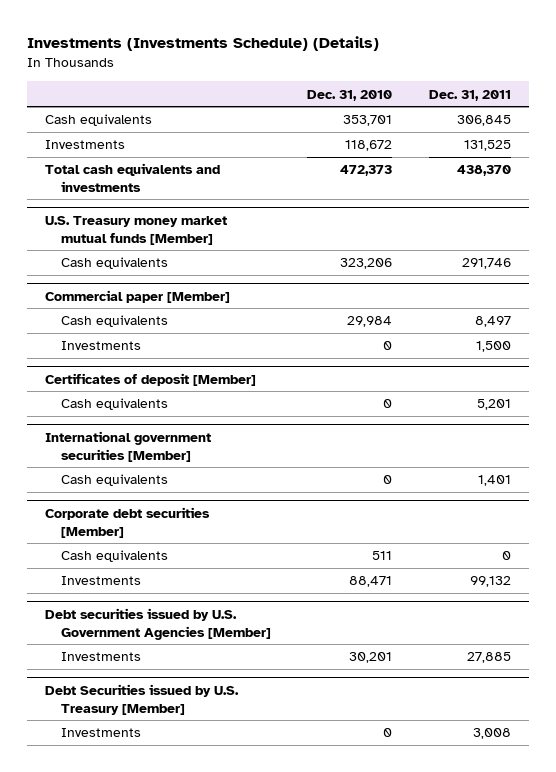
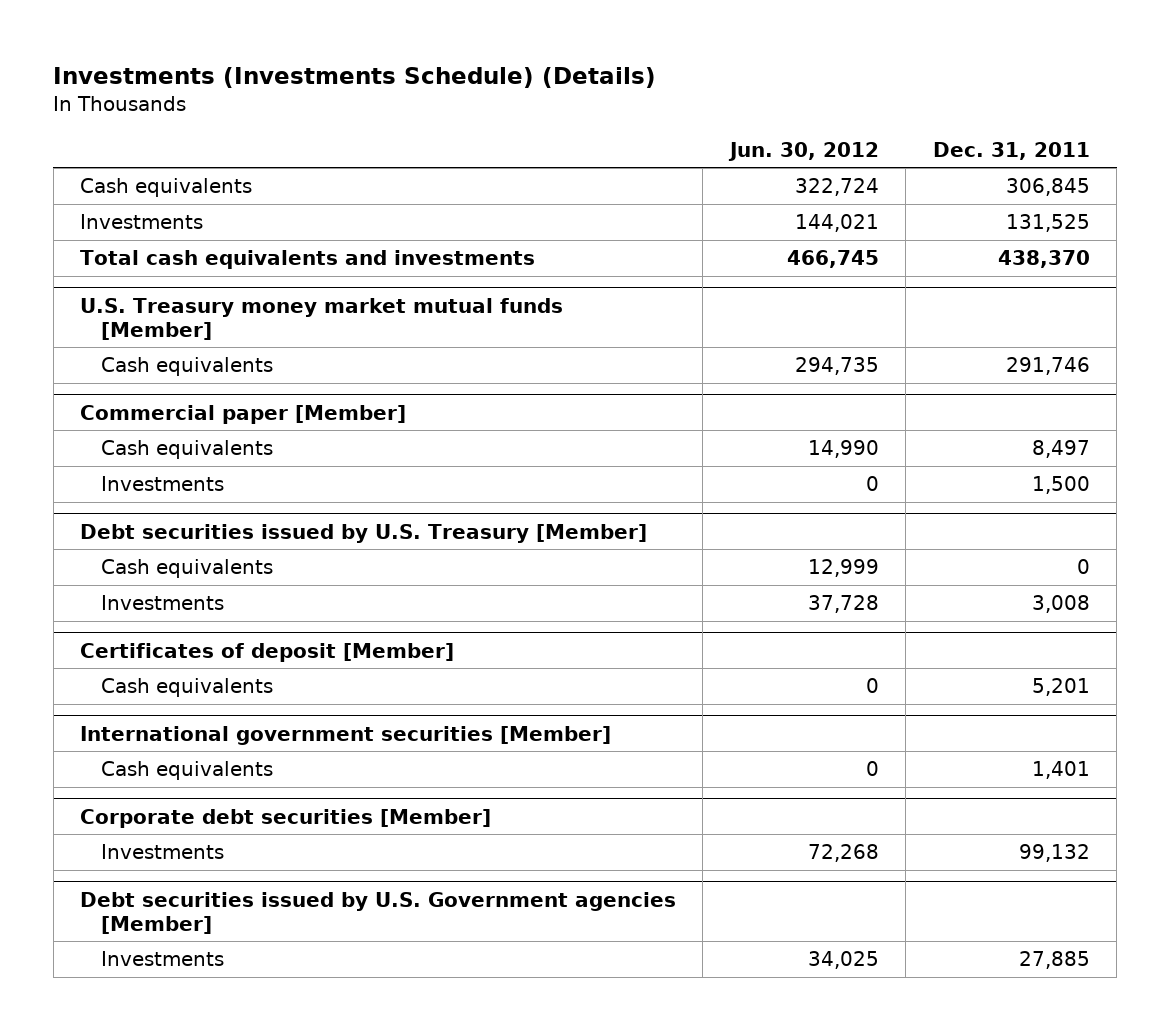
- | Dec. 31, 2010 | Dec. 31, 2011
+ | Jun. 30, 2012 | Dec. 31, 2011
+ Debt securities issued by U.S. Treasury [Member]
+ Cash equivalents | 12,999 | 0
+ Investments | 37,728 | 3,008
@ Corporate debt securities [Member]
- Cash equivalents | 511 | 0
- Debt securities issued by U.S. Government Agencies [Member]
+ Debt securities issued by U.S. Government agencies [Member]
- Debt Securities issued by U.S. Treasury [Member]
- Investments | 0 | 3,008

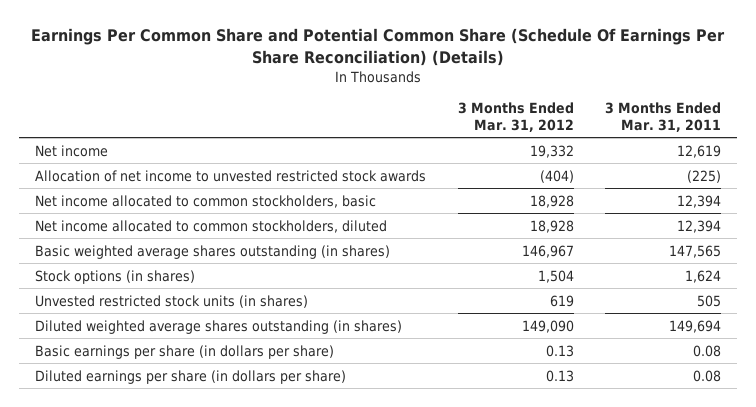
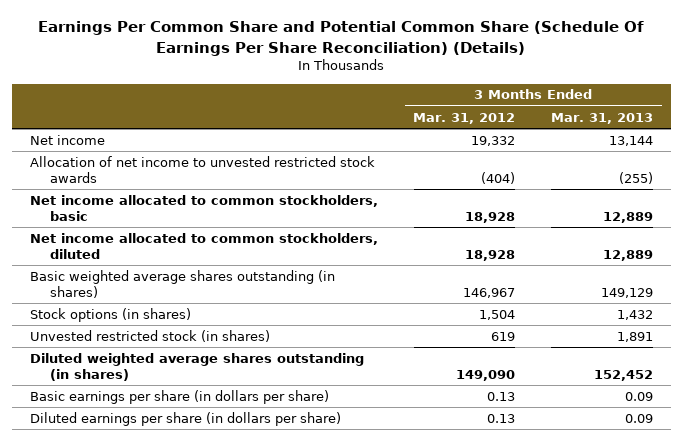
- | 3 Months Ended Mar. 31, 2012 | 3 Months Ended Mar. 31, 2011
+ | 3 Months Ended Mar. 31, 2012 | 3 Months Ended Mar. 31, 2013
- Unvested restricted stock units (in shares) | 619 | 505
+ Unvested restricted stock (in shares) | 619 | 1,891

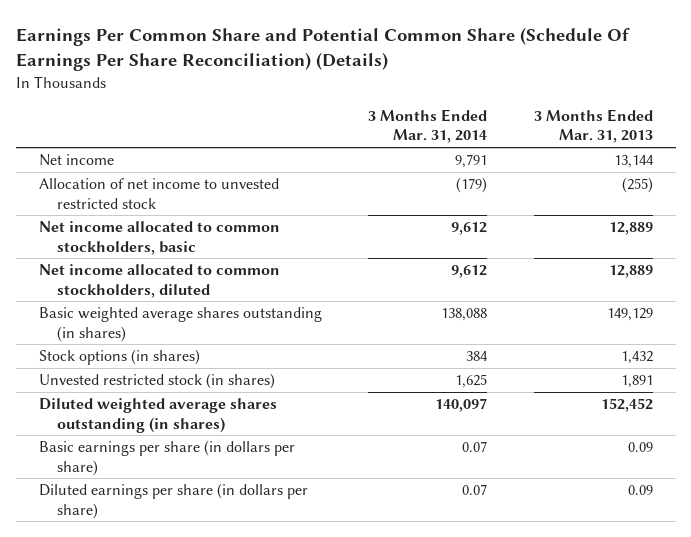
- | 3 Months Ended Mar. 31, 2012 | 3 Months Ended Mar. 31, 2013
+ | 3 Months Ended Mar. 31, 2014 | 3 Months Ended Mar. 31, 2013
- Allocation of net income to unvested restricted stock awards | (404) | (255)
+ Allocation of net income to unvested restricted stock | (179) | (255)

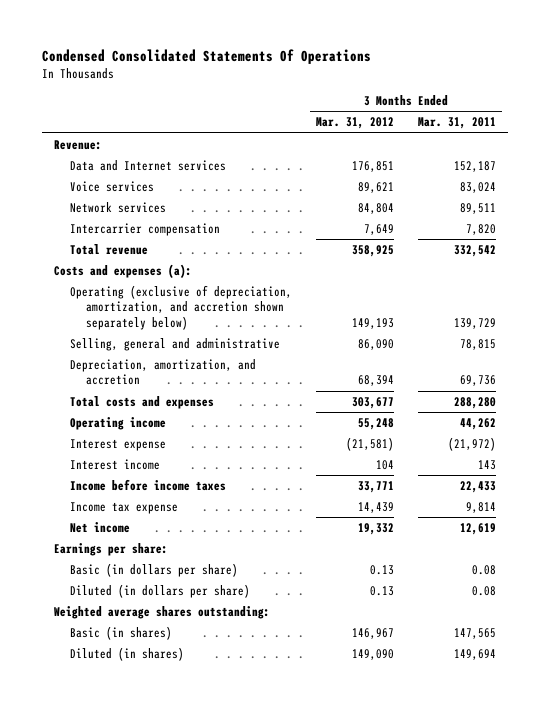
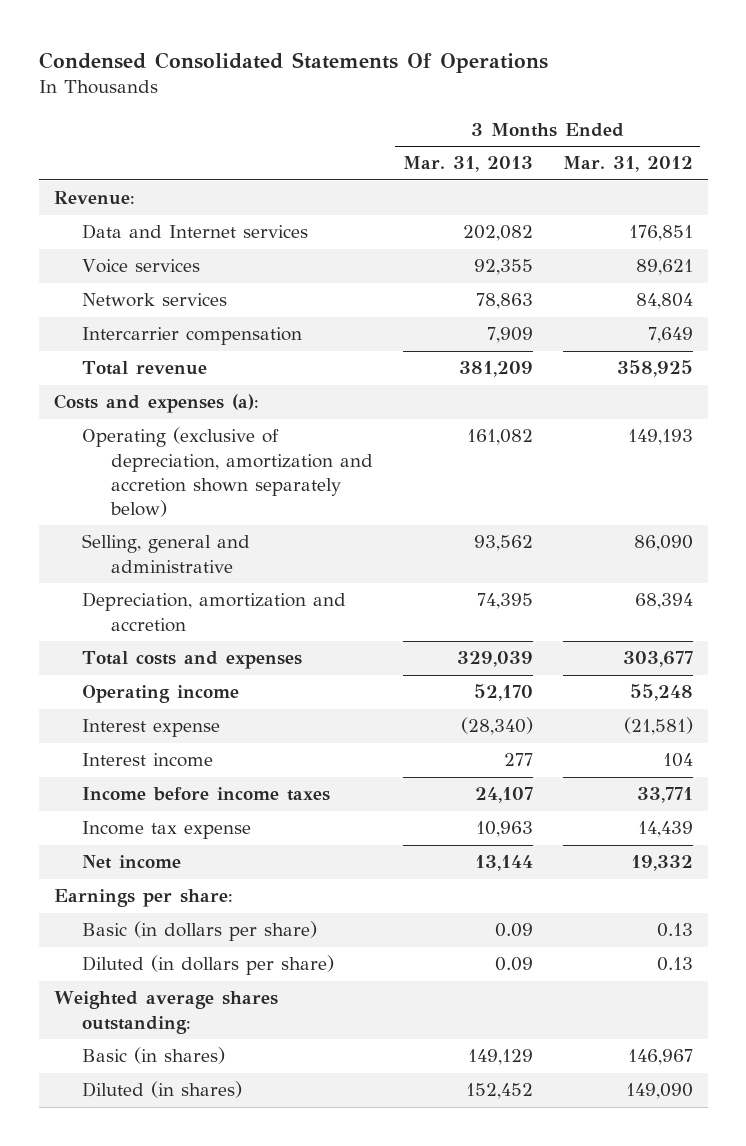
- | 3 Months Ended Mar. 31, 2012 | 3 Months Ended Mar. 31, 2011
+ | 3 Months Ended Mar. 31, 2013 | 3 Months Ended Mar. 31, 2012
- Operating (exclusive of depreciation, amortization, and accretion shown separately below) | 149,193 | 139,729
+ Operating (exclusive of depreciation, amortization and accretion shown separately below) | 161,082 | 149,193
- Depreciation, amortization, and accretion | 68,394 | 69,736
+ Depreciation, amortization and accretion | 74,395 | 68,394

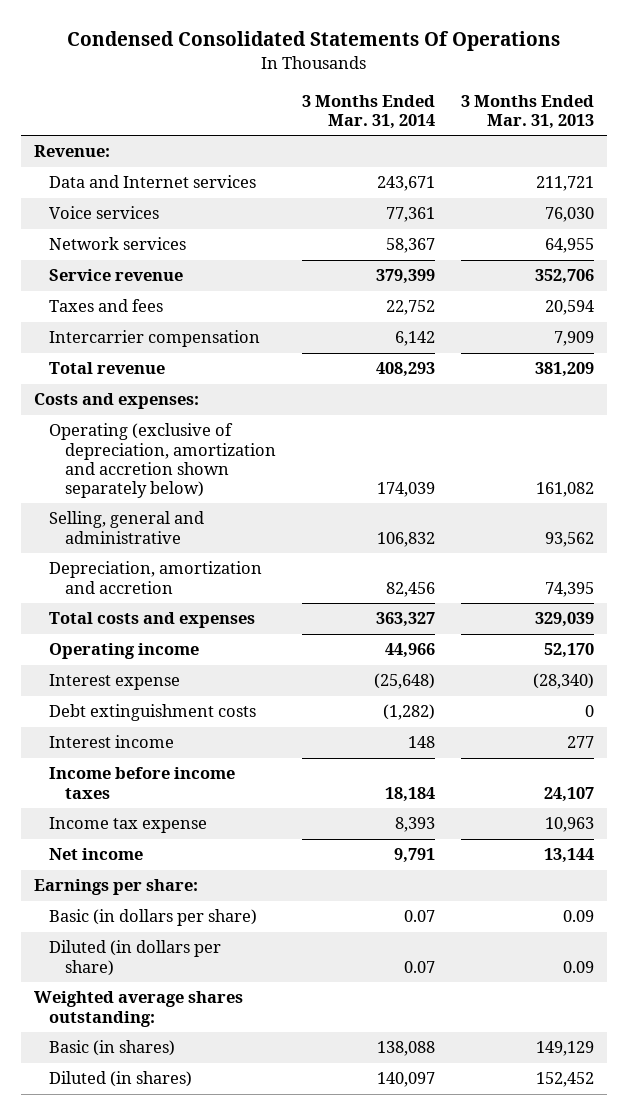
- | 3 Months Ended Mar. 31, 2013 | 3 Months Ended Mar. 31, 2012
+ | 3 Months Ended Mar. 31, 2014 | 3 Months Ended Mar. 31, 2013
- Data and Internet services | 202,082 | 176,851
- Voice services | 92,355 | 89,621
- Network services | 78,863 | 84,804
+ Data and Internet services | 243,671 | 211,721
+ Voice services | 77,361 | 76,030
+ Network services | 58,367 | 64,955
+ Service revenue | 379,399 | 352,706
+ Taxes and fees | 22,752 | 20,594
- Costs and expenses (a):
+ Costs and expenses:
+ Debt extinguishment costs | (1,282) | 0

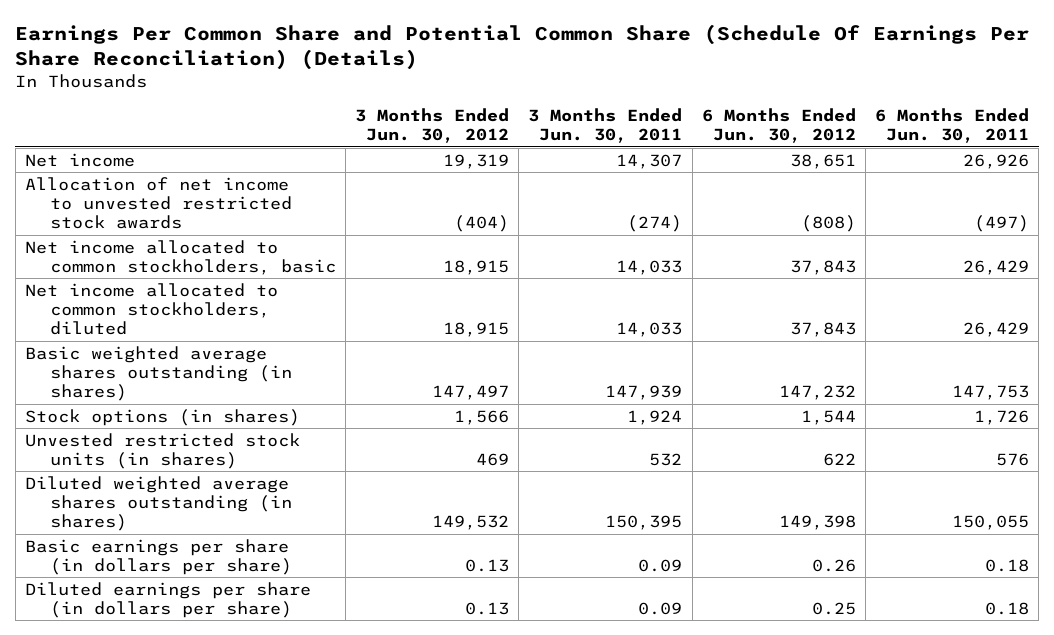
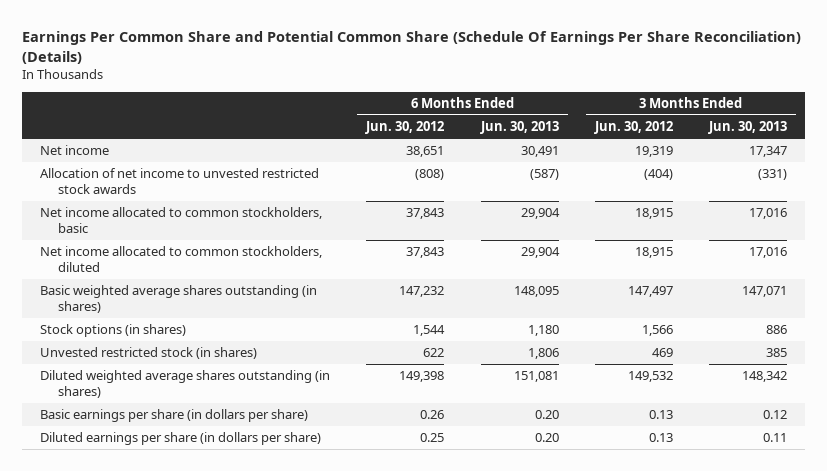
- | 3 Months Ended Jun. 30, 2012 | 3 Months Ended Jun. 30, 2011 | 6 Months Ended Jun. 30, 2012 | 6 Months Ended Jun. 30, 2011
+ | 6 Months Ended Jun. 30, 2012 | 6 Months Ended Jun. 30, 2013 | 3 Months Ended Jun. 30, 2012 | 3 Months Ended Jun. 30, 2013
- Unvested restricted stock units (in shares) | 469 | 532 | 622 | 576
+ Unvested restricted stock (in shares) | 622 | 1,806 | 469 | 385

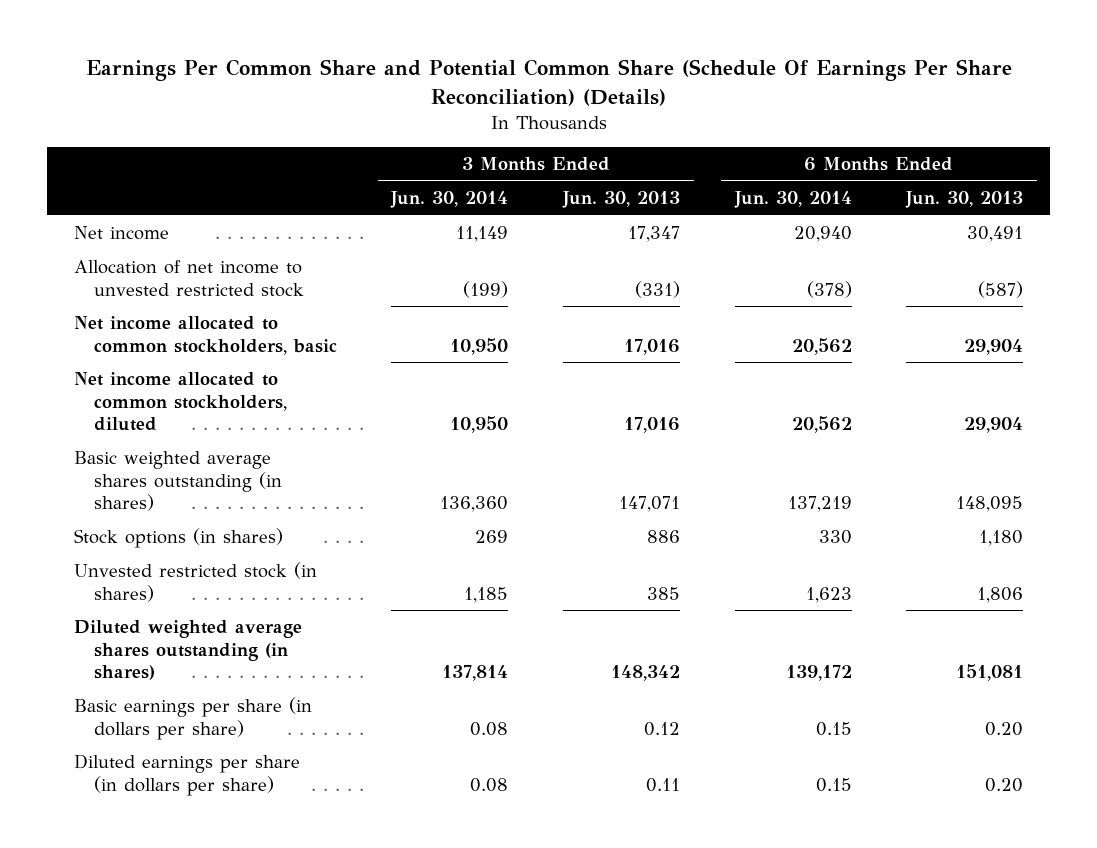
- | 6 Months Ended Jun. 30, 2012 | 6 Months Ended Jun. 30, 2013 | 3 Months Ended Jun. 30, 2012 | 3 Months Ended Jun. 30, 2013
+ | 3 Months Ended Jun. 30, 2014 | 3 Months Ended Jun. 30, 2013 | 6 Months Ended Jun. 30, 2014 | 6 Months Ended Jun. 30, 2013
- Allocation of net income to unvested restricted stock awards | (808) | (587) | (404) | (331)
+ Allocation of net income to unvested restricted stock | (199) | (331) | (378) | (587)

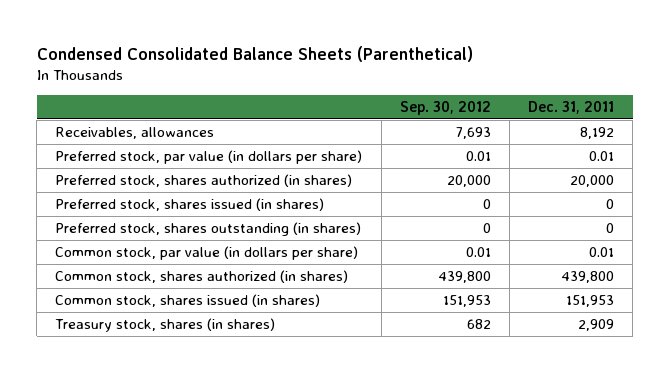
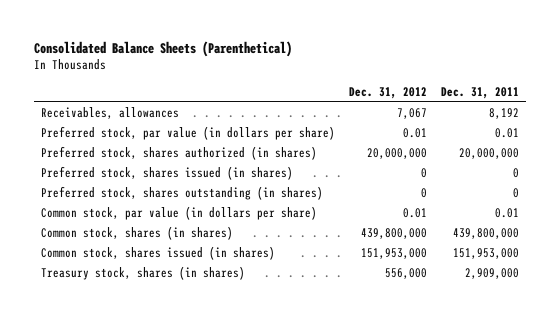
- Condensed Consolidated Balance Sheets (Parenthetical)
+ Consolidated Balance Sheets (Parenthetical)
- | Sep. 30, 2012 | Dec. 31, 2011
+ | Dec. 31, 2012 | Dec. 31, 2011
- Preferred stock, shares authorized (in shares) | 20,000 | 20,000
+ Preferred stock, shares authorized (in shares) | 20,000,000 | 20,000,000
- Common stock, shares authorized (in shares) | 439,800 | 439,800
- Common stock, shares issued (in shares) | 151,953 | 151,953
- Treasury stock, shares (in shares) | 682 | 2,909
+ Common stock, shares (in shares) | 439,800,000 | 439,800,000
+ Common stock, shares issued (in shares) | 151,953,000 | 151,953,000
+ Treasury stock, shares (in shares) | 556,000 | 2,909,000

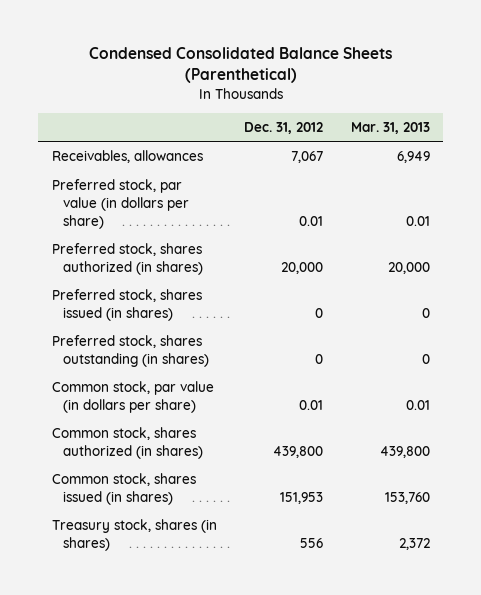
- Consolidated Balance Sheets (Parenthetical)
+ Condensed Consolidated Balance Sheets (Parenthetical)
- | Dec. 31, 2012 | Dec. 31, 2011
+ | Dec. 31, 2012 | Mar. 31, 2013
- Preferred stock, shares authorized (in shares) | 20,000,000 | 20,000,000
+ Preferred stock, shares authorized (in shares) | 20,000 | 20,000
- Common stock, shares (in shares) | 439,800,000 | 439,800,000
- Common stock, shares issued (in shares) | 151,953,000 | 151,953,000
- Treasury stock, shares (in shares) | 556,000 | 2,909,000
+ Common stock, shares authorized (in shares) | 439,800 | 439,800
+ Common stock, shares issued (in shares) | 151,953 | 153,760
+ Treasury stock, shares (in shares) | 556 | 2,372

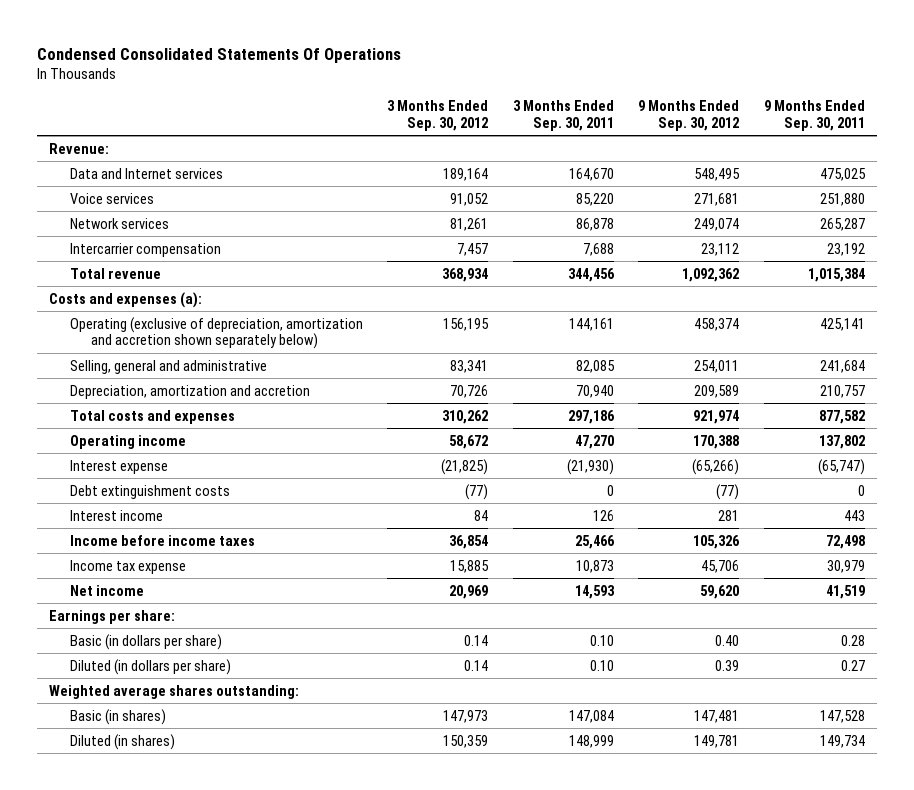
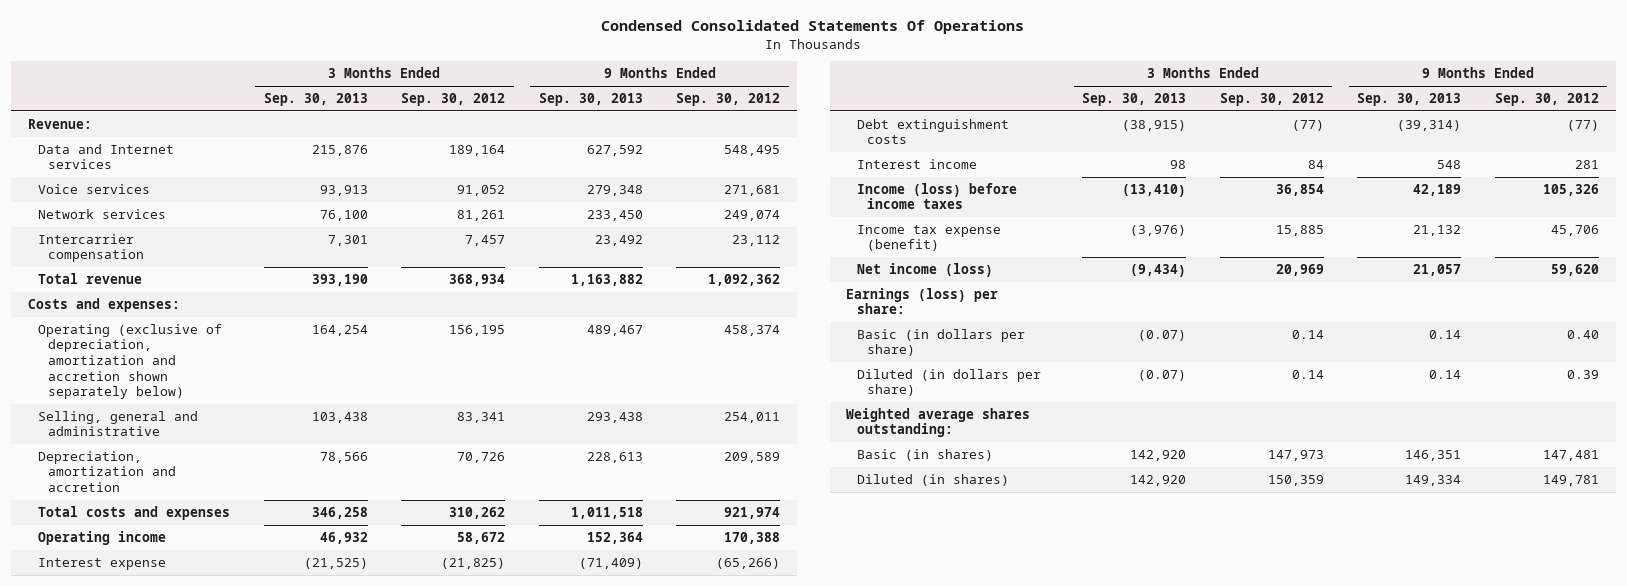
- | 3 Months Ended Sep. 30, 2012 | 3 Months Ended Sep. 30, 2011 | 9 Months Ended Sep. 30, 2012 | 9 Months Ended Sep. 30, 2011
+ | 3 Months Ended Sep. 30, 2013 | 3 Months Ended Sep. 30, 2012 | 9 Months Ended Sep. 30, 2013 | 9 Months Ended Sep. 30, 2012
- Costs and expenses (a):
+ Costs and expenses:
- Income before income taxes | 36,854 | 25,466 | 105,326 | 72,498
- Income tax expense | 15,885 | 10,873 | 45,706 | 30,979
- Net income | 20,969 | 14,593 | 59,620 | 41,519
- Earnings per share:
+ Income (loss) before income taxes | (13,410) | 36,854 | 42,189 | 105,326
+ Income tax expense (benefit) | (3,976) | 15,885 | 21,132 | 45,706
+ Net income (loss) | (9,434) | 20,969 | 21,057 | 59,620
+ Earnings (loss) per share:

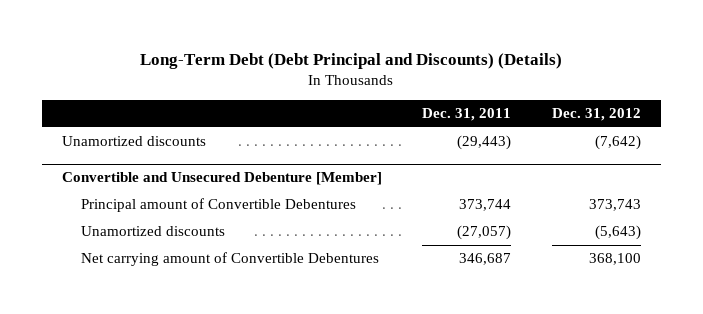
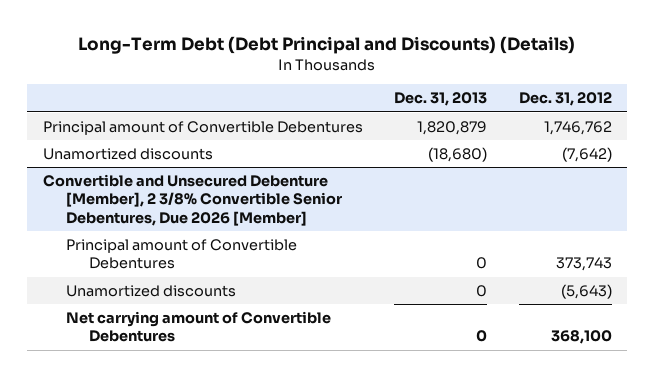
- | Dec. 31, 2011 | Dec. 31, 2012
+ | Dec. 31, 2013 | Dec. 31, 2012
+ Principal amount of Convertible Debentures | 1,820,879 | 1,746,762
- Convertible and Unsecured Debenture [Member]
+ Convertible and Unsecured Debenture [Member], 2 3/8% Convertible Senior Debentures, Due 2026 [Member]

